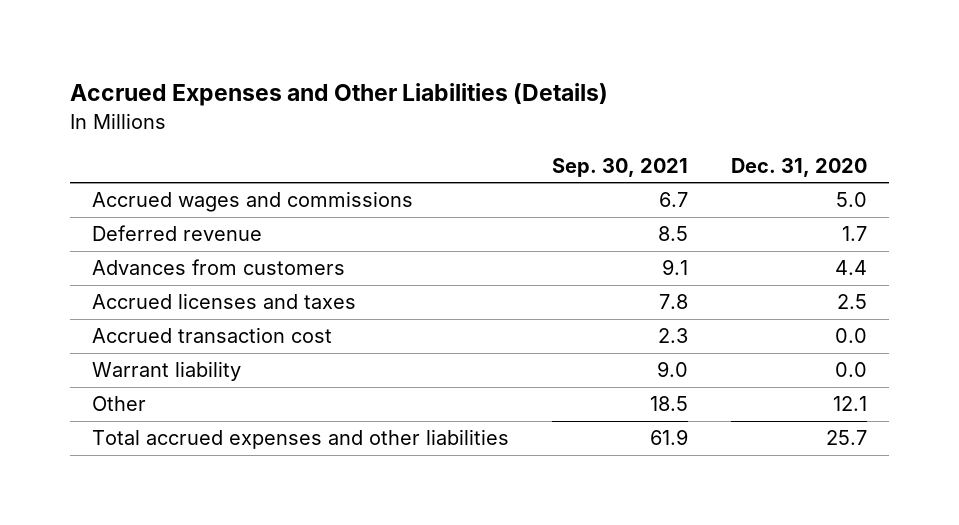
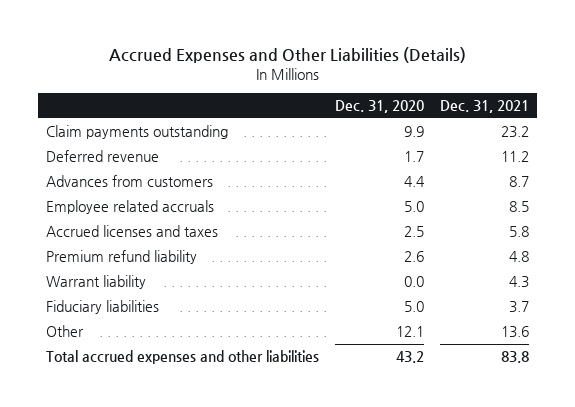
- | Sep. 30, 2021 | Dec. 31, 2020
+ | Dec. 31, 2020 | Dec. 31, 2021
- Accrued wages and commissions | 6.7 | 5.0
+ Claim payments outstanding | 9.9 | 23.2
+ Employee related accruals | 5.0 | 8.5
- Accrued transaction cost | 2.3 | 0.0
+ Premium refund liability | 2.6 | 4.8
+ Fiduciary liabilities | 5.0 | 3.7
- Total accrued expenses and other liabilities | 61.9 | 25.7
+ Total accrued expenses and other liabilities | 43.2 | 83.8

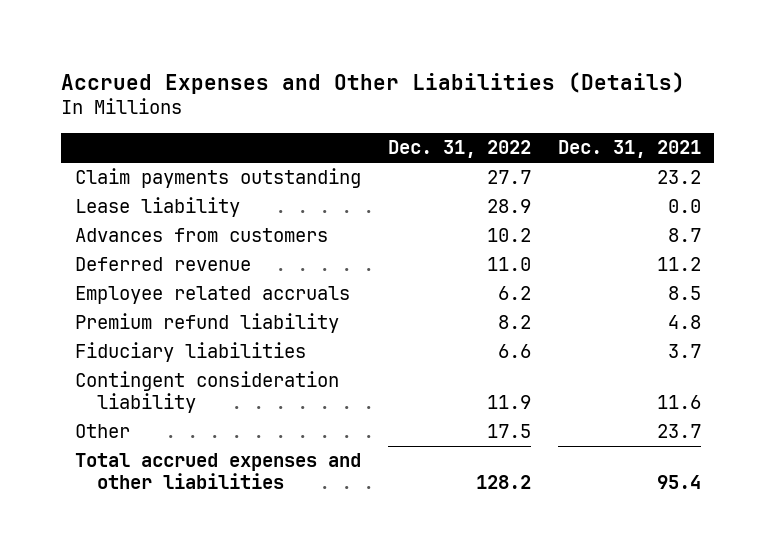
- | Dec. 31, 2020 | Dec. 31, 2021
+ | Dec. 31, 2022 | Dec. 31, 2021
+ Lease liability | 28.9 | 0.0
moved down: Deferred revenue | 11.0 | 11.2
- Accrued licenses and taxes | 2.5 | 5.8
- Warrant liability | 0.0 | 4.3
- Other | 12.1 | 13.6
- Total accrued expenses and other liabilities | 43.2 | 83.8
+ Contingent consideration liability | 11.9 | 11.6
+ Other | 17.5 | 23.7
+ Total accrued expenses and other liabilities | 128.2 | 95.4

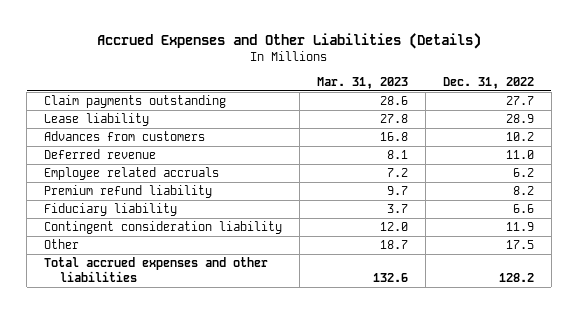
- | Dec. 31, 2022 | Dec. 31, 2021
+ | Mar. 31, 2023 | Dec. 31, 2022
- Fiduciary liabilities | 6.6 | 3.7
+ Fiduciary liability | 3.7 | 6.6

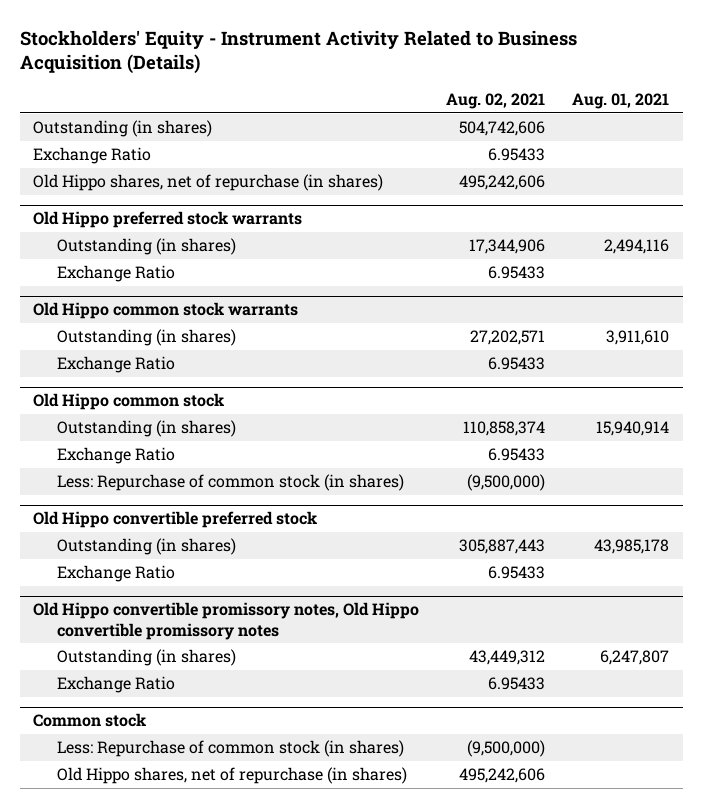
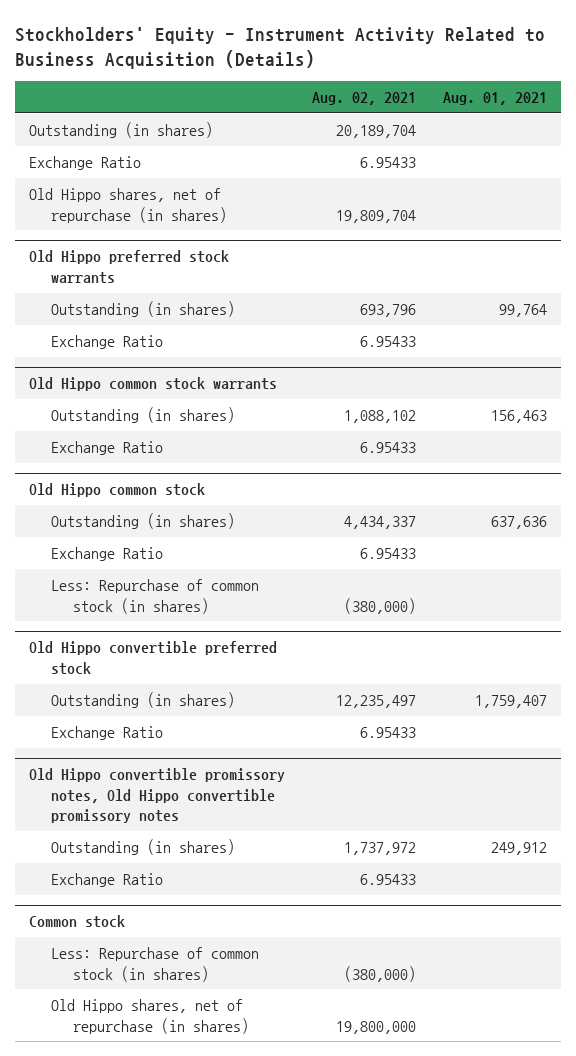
- Outstanding (in shares) | 504,742,606 |
+ Outstanding (in shares) | 20,189,704 |
- Old Hippo shares, net of repurchase (in shares) | 495,242,606 |
+ Old Hippo shares, net of repurchase (in shares) | 19,809,704 |
@ Old Hippo preferred stock warrants
- Outstanding (in shares) | 17,344,906 | 2,494,116
+ Outstanding (in shares) | 693,796 | 99,764
@ Old Hippo common stock warrants
- Outstanding (in shares) | 27,202,571 | 3,911,610
+ Outstanding (in shares) | 1,088,102 | 156,463
@ Old Hippo common stock
- Outstanding (in shares) | 110,858,374 | 15,940,914
+ Outstanding (in shares) | 4,434,337 | 637,636
- Less: Repurchase of common stock (in shares) | (9,500,000) |
+ Less: Repurchase of common stock (in shares) | (380,000) |
@ Old Hippo convertible preferred stock
- Outstanding (in shares) | 305,887,443 | 43,985,178
+ Outstanding (in shares) | 12,235,497 | 1,759,407
@ Old Hippo convertible promissory notes, Old Hippo convertible promissory notes
- Outstanding (in shares) | 43,449,312 | 6,247,807
+ Outstanding (in shares) | 1,737,972 | 249,912
@ Common stock
- Less: Repurchase of common stock (in shares) | (9,500,000) |
- Old Hippo shares, net of repurchase (in shares) | 495,242,606 |
+ Less: Repurchase of common stock (in shares) | (380,000) |
+ Old Hippo shares, net of repurchase (in shares) | 19,800,000 |

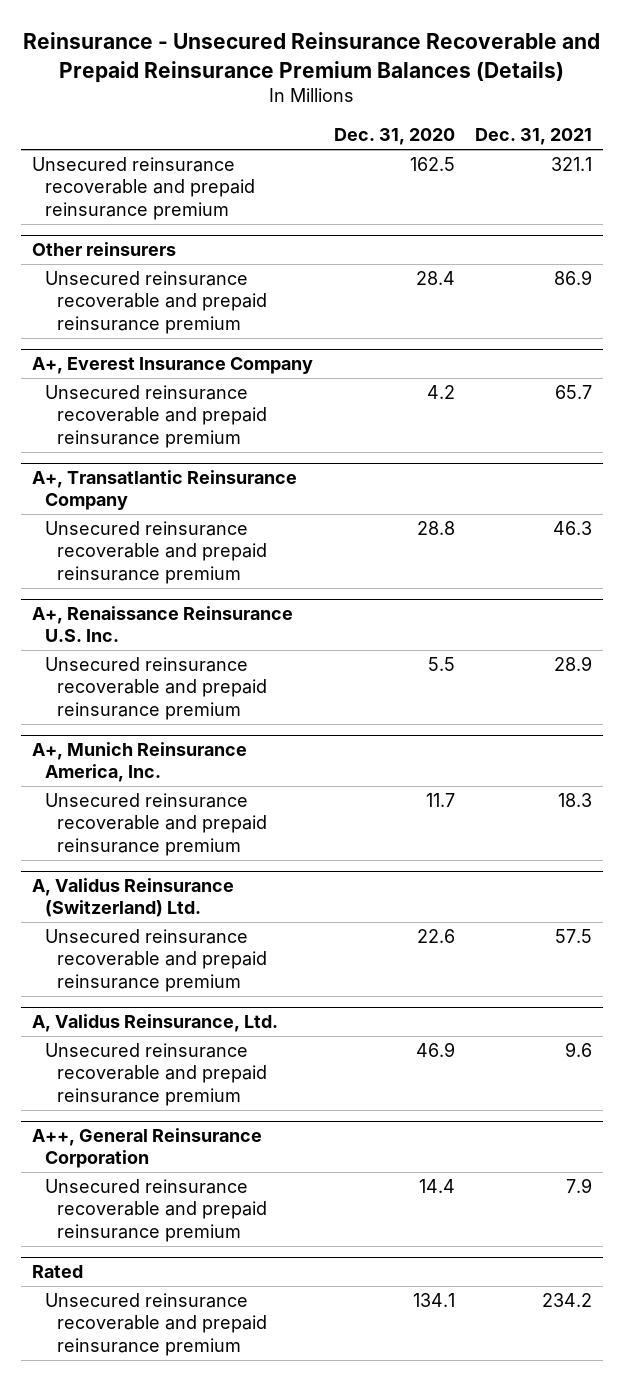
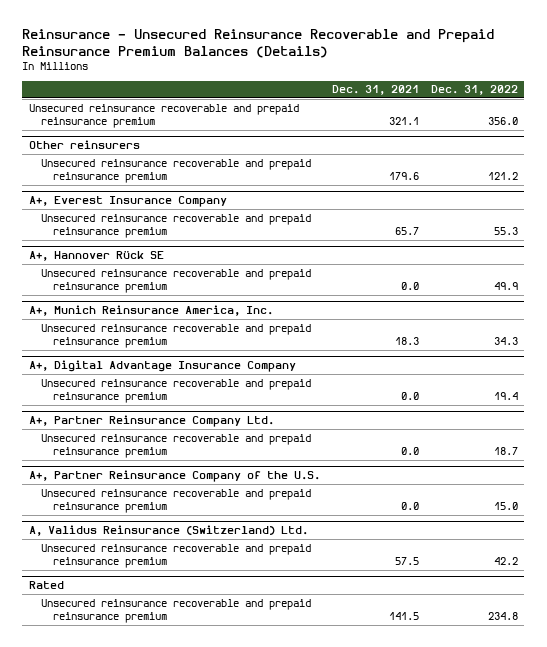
- | Dec. 31, 2020 | Dec. 31, 2021
+ | Dec. 31, 2021 | Dec. 31, 2022
@ Other reinsurers
- Unsecured reinsurance recoverable and prepaid reinsurance premium | 28.4 | 86.9
+ Unsecured reinsurance recoverable and prepaid reinsurance premium | 179.6 | 121.2
- A+, Transatlantic Reinsurance Company
- Unsecured reinsurance recoverable and prepaid reinsurance premium | 28.8 | 46.3
- A+, Renaissance Reinsurance U.S. Inc.
- Unsecured reinsurance recoverable and prepaid reinsurance premium | 5.5 | 28.9
+ A+, Hannover Rück SE
+ Unsecured reinsurance recoverable and prepaid reinsurance premium | 0.0 | 49.9
+ A+, Digital Advantage Insurance Company
+ Unsecured reinsurance recoverable and prepaid reinsurance premium | 0.0 | 19.4
+ A+, Partner Reinsurance Company Ltd.
+ Unsecured reinsurance recoverable and prepaid reinsurance premium | 0.0 | 18.7
+ A+, Partner Reinsurance Company of the U.S.
+ Unsecured reinsurance recoverable and prepaid reinsurance premium | 0.0 | 15.0
- A, Validus Reinsurance, Ltd.
- Unsecured reinsurance recoverable and prepaid reinsurance premium | 46.9 | 9.6
- A++, General Reinsurance Corporation
- Unsecured reinsurance recoverable and prepaid reinsurance premium | 14.4 | 7.9
@ Rated
- Unsecured reinsurance recoverable and prepaid reinsurance premium | 134.1 | 234.2
+ Unsecured reinsurance recoverable and prepaid reinsurance premium | 141.5 | 234.8

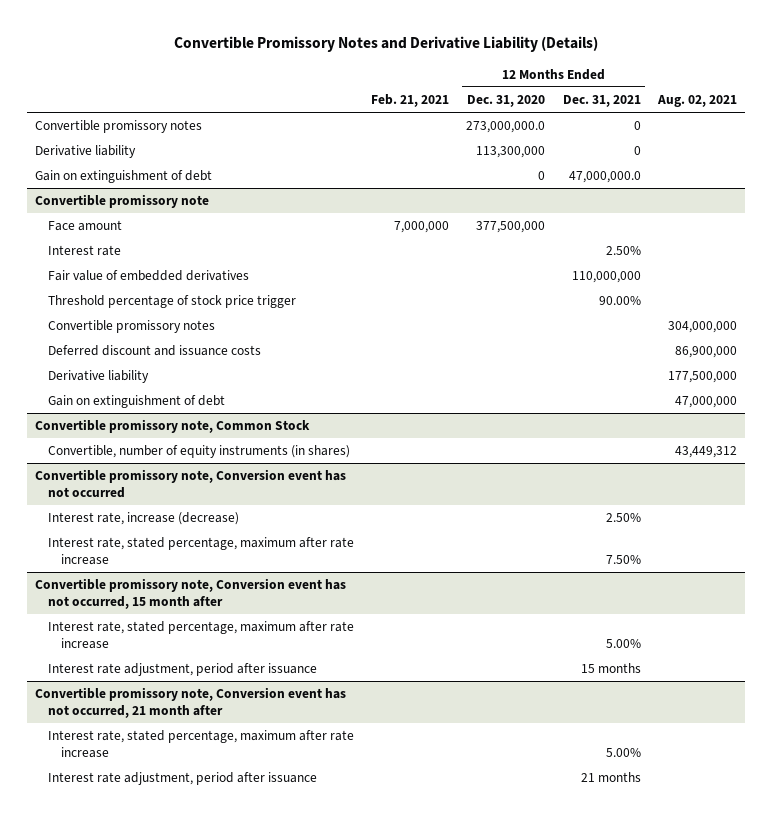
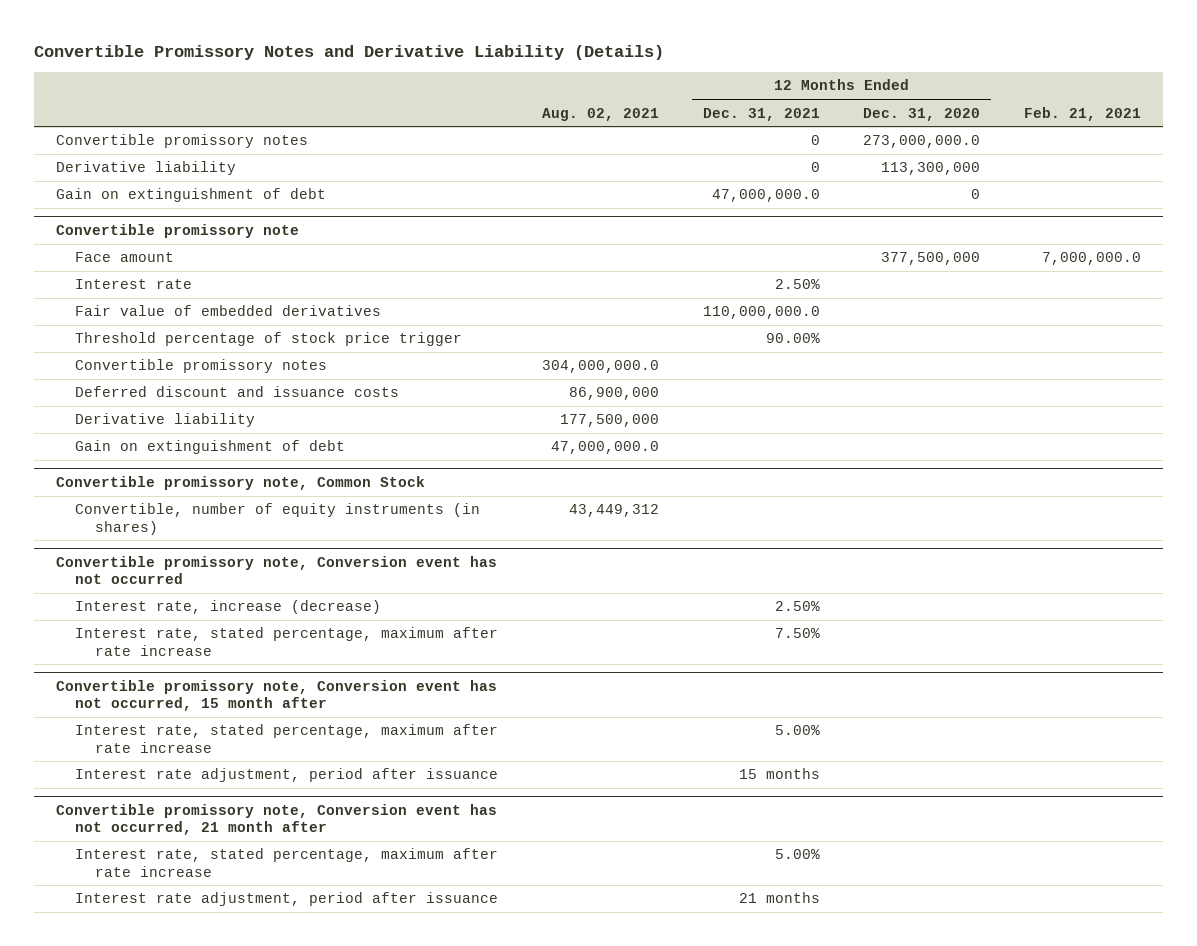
- | Feb. 21, 2021 | 12 Months Ended Dec. 31, 2020 | 12 Months Ended Dec. 31, 2021 | Aug. 02, 2021
+ | Aug. 02, 2021 | 12 Months Ended Dec. 31, 2021 | 12 Months Ended Dec. 31, 2020 | Feb. 21, 2021
@ Convertible promissory note
- Face amount | 7,000,000 | 377,500,000 | |
+ Face amount | | | 377,500,000 | 7,000,000.0
- Fair value of embedded derivatives | | | 110,000,000 |
+ Fair value of embedded derivatives | | 110,000,000.0 | |
- Convertible promissory notes | | | | 304,000,000
+ Convertible promissory notes | 304,000,000.0 | | |
- Gain on extinguishment of debt | | | | 47,000,000
+ Gain on extinguishment of debt | 47,000,000.0 | | |

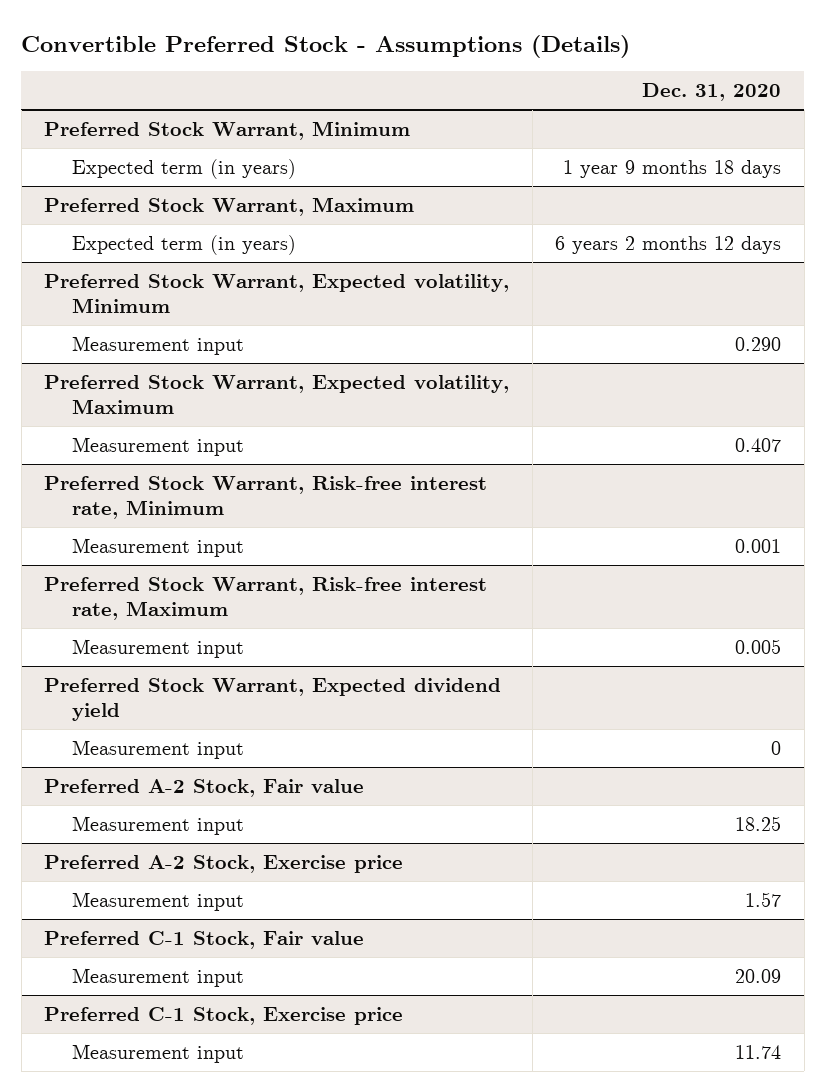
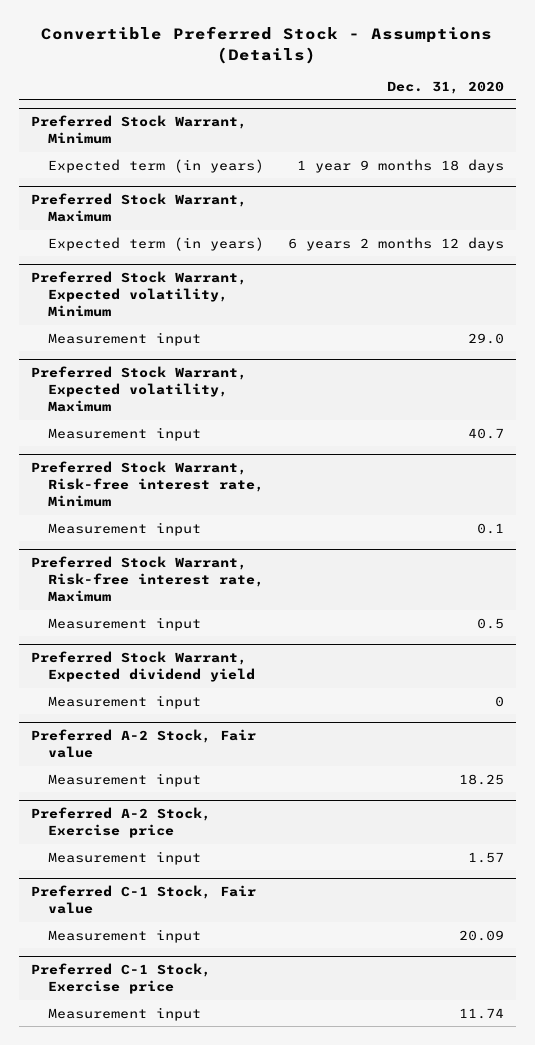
@ Preferred Stock Warrant, Expected volatility, Minimum
- Measurement input | 0.290
+ Measurement input | 29.0
@ Preferred Stock Warrant, Expected volatility, Maximum
- Measurement input | 0.407
+ Measurement input | 40.7
@ Preferred Stock Warrant, Risk-free interest rate, Minimum
- Measurement input | 0.001
+ Measurement input | 0.1
@ Preferred Stock Warrant, Risk-free interest rate, Maximum
- Measurement input | 0.005
+ Measurement input | 0.5

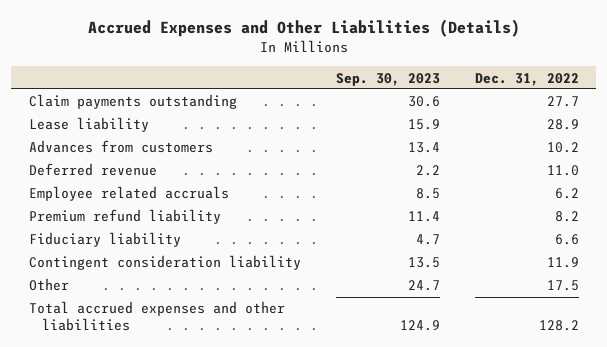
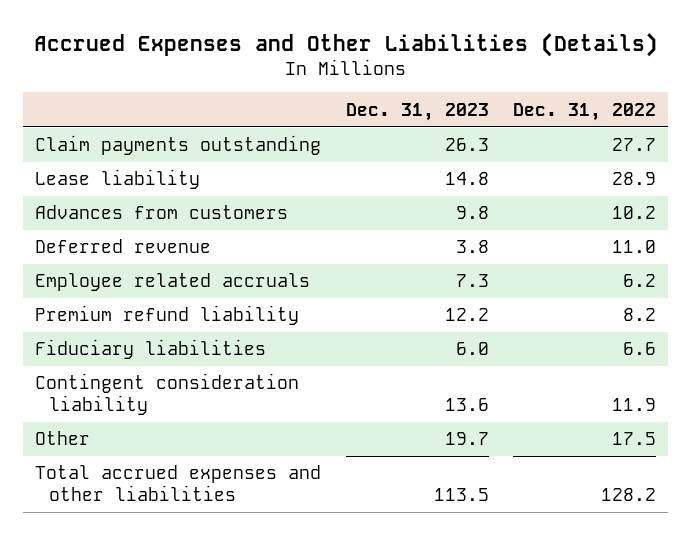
- | Sep. 30, 2023 | Dec. 31, 2022
+ | Dec. 31, 2023 | Dec. 31, 2022
- Fiduciary liability | 4.7 | 6.6
+ Fiduciary liabilities | 6.0 | 6.6

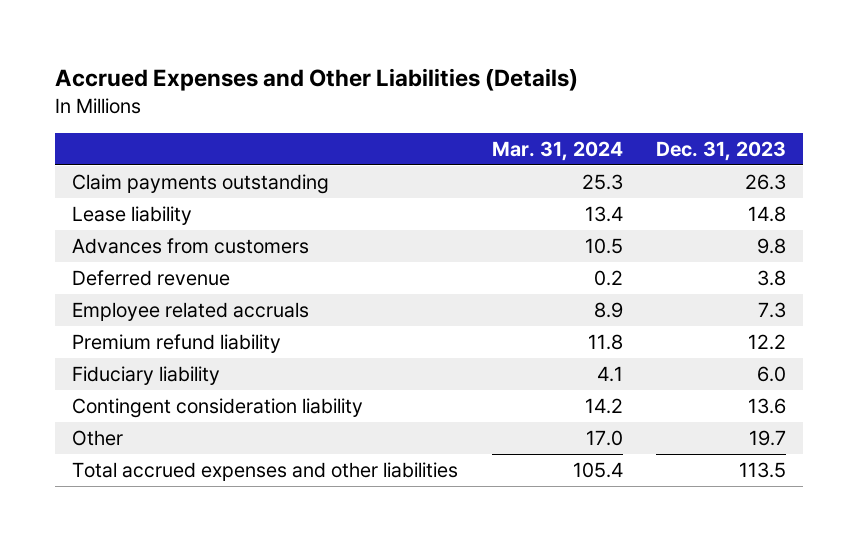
- | Dec. 31, 2023 | Dec. 31, 2022
+ | Mar. 31, 2024 | Dec. 31, 2023
- Fiduciary liabilities | 6.0 | 6.6
+ Fiduciary liability | 4.1 | 6.0

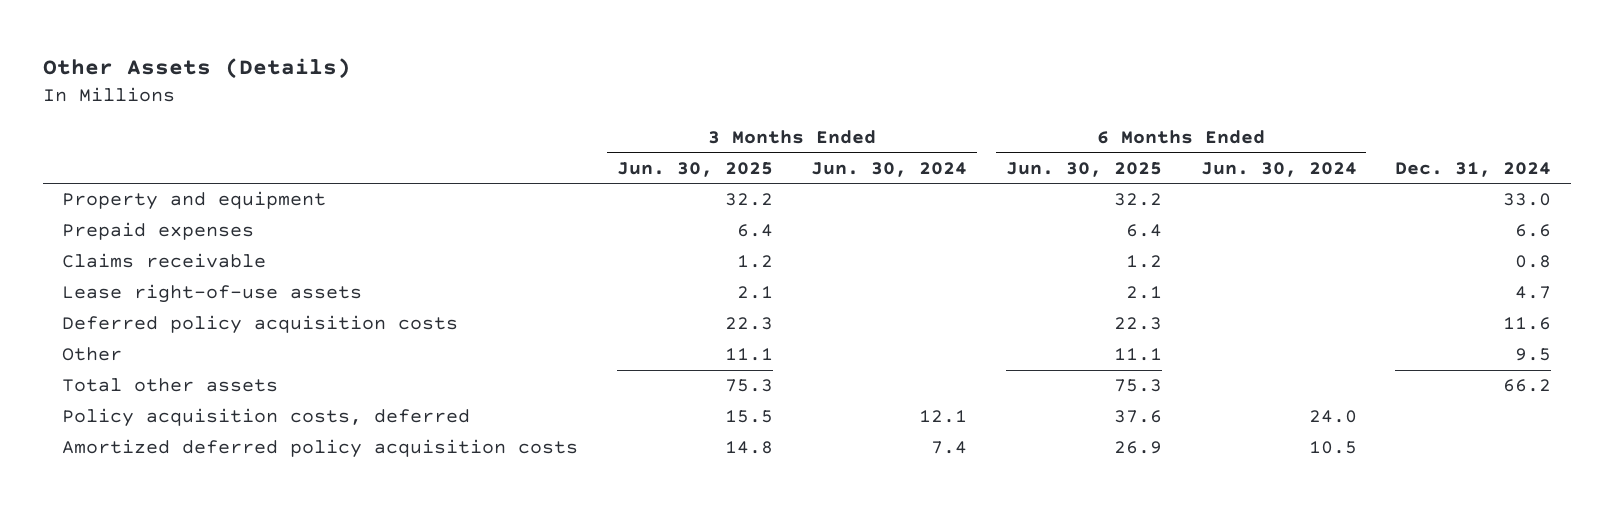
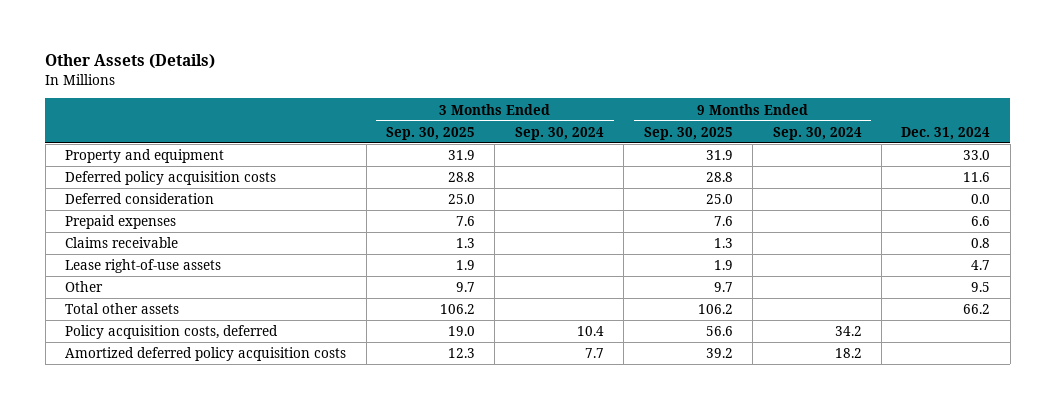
- | 3 Months Ended Jun. 30, 2025 | 3 Months Ended Jun. 30, 2024 | 6 Months Ended Jun. 30, 2025 | 6 Months Ended Jun. 30, 2024 | Dec. 31, 2024
+ | 3 Months Ended Sep. 30, 2025 | 3 Months Ended Sep. 30, 2024 | 9 Months Ended Sep. 30, 2025 | 9 Months Ended Sep. 30, 2024 | Dec. 31, 2024
moved up: Deferred policy acquisition costs | 28.8 | | 28.8 | | 11.6
+ Deferred consideration | 25.0 | | 25.0 | | 0.0

